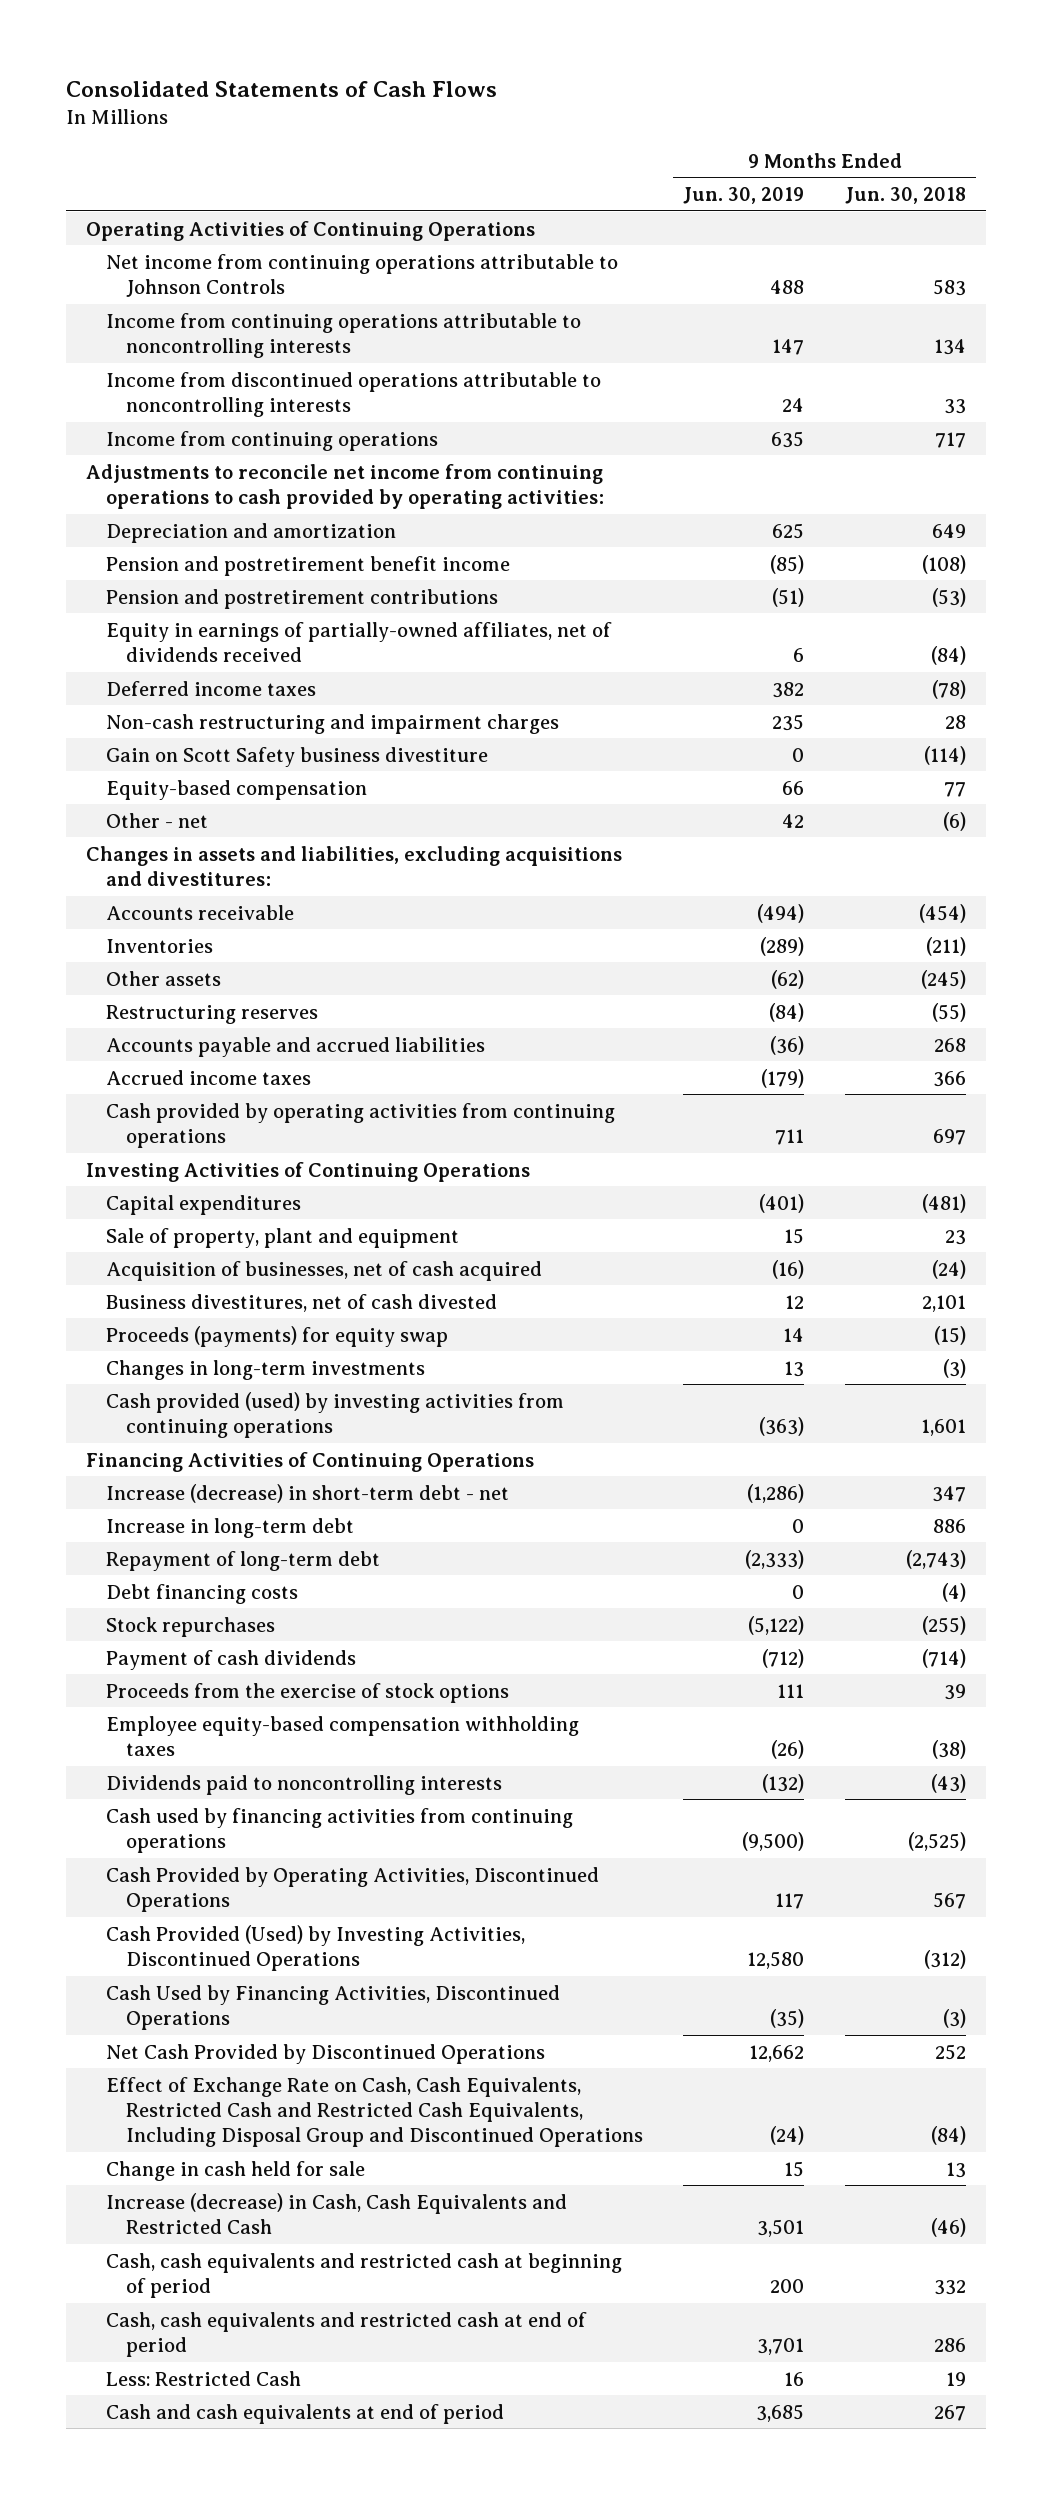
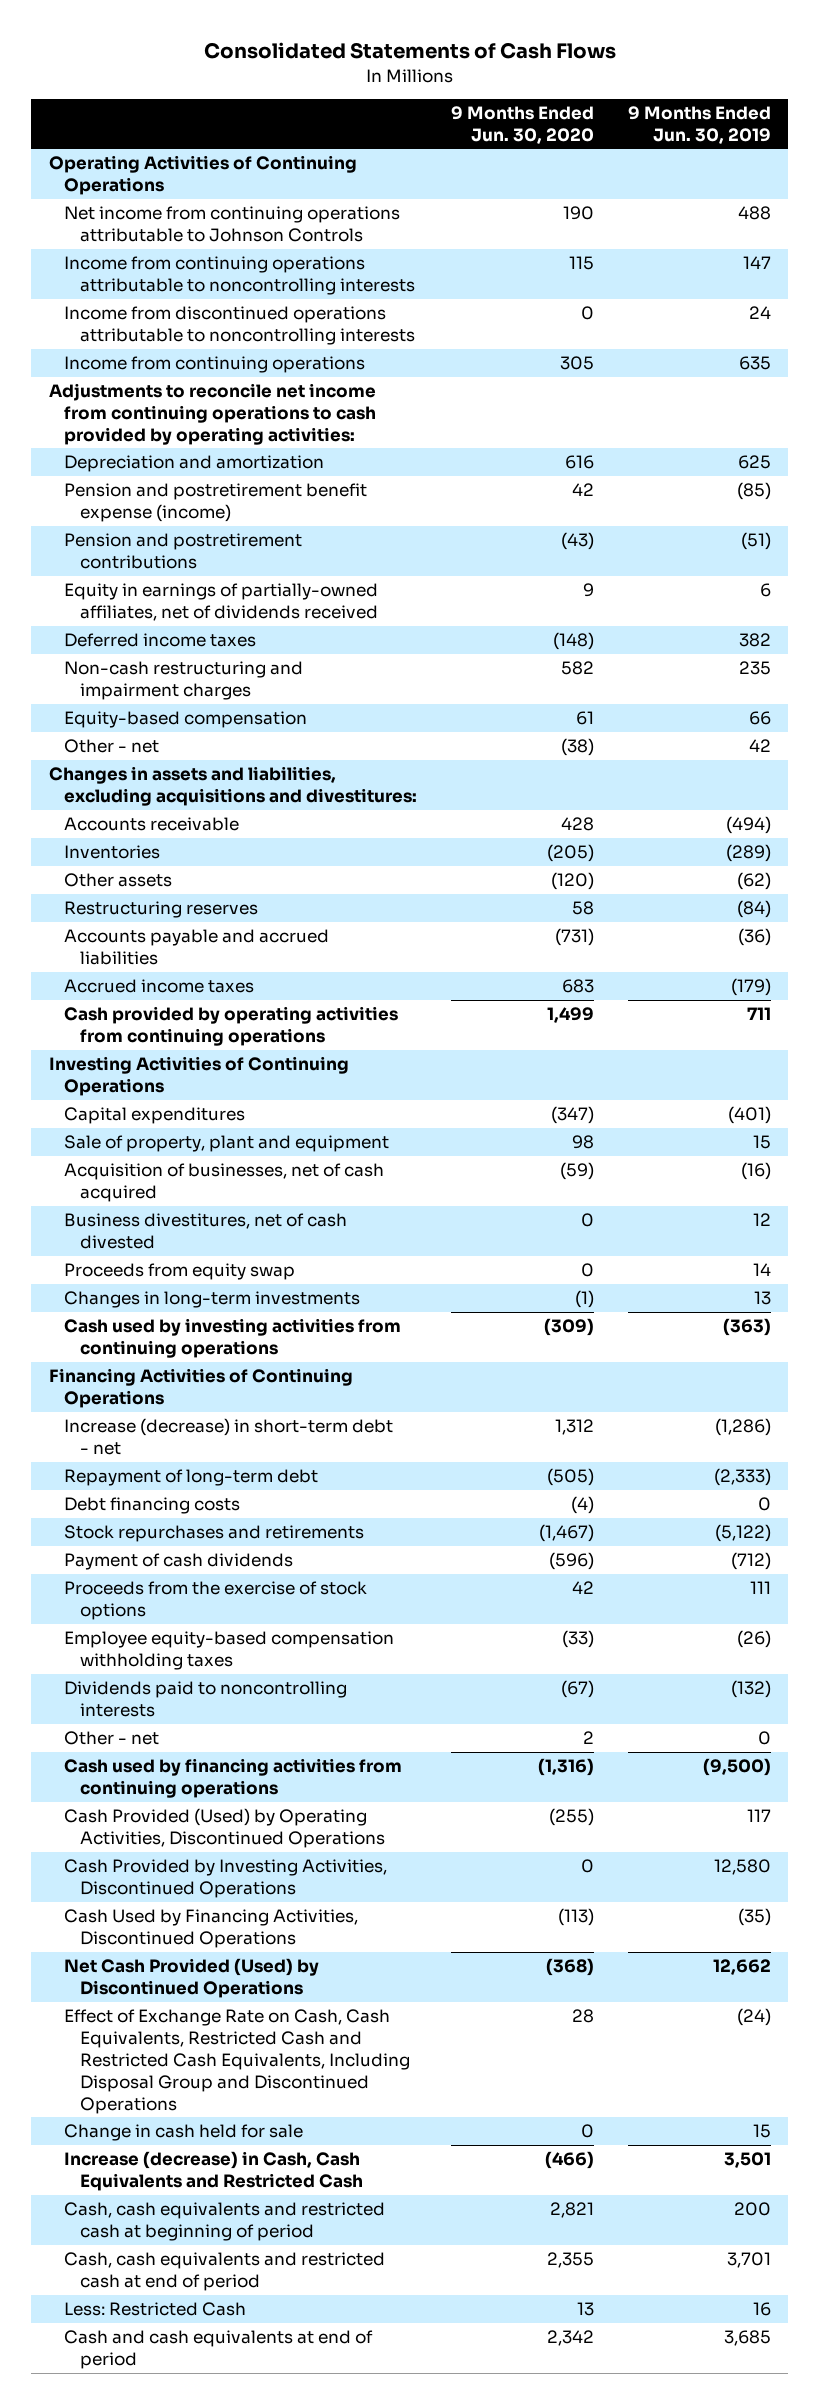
- | 9 Months Ended Jun. 30, 2019 | 9 Months Ended Jun. 30, 2018
+ | 9 Months Ended Jun. 30, 2020 | 9 Months Ended Jun. 30, 2019
- Pension and postretirement benefit income | (85) | (108)
+ Pension and postretirement benefit expense (income) | 42 | (85)
- Gain on Scott Safety business divestiture | 0 | (114)
- Proceeds (payments) for equity swap | 14 | (15)
+ Proceeds from equity swap | 0 | 14
- Cash provided (used) by investing activities from continuing operations | (363) | 1,601
+ Cash used by investing activities from continuing operations | (309) | (363)
- Increase in long-term debt | 0 | 886
- Stock repurchases | (5,122) | (255)
+ Stock repurchases and retirements | (1,467) | (5,122)
+ Other - net | 2 | 0
- Cash Provided by Operating Activities, Discontinued Operations | 117 | 567
- Cash Provided (Used) by Investing Activities, Discontinued Operations | 12,580 | (312)
+ Cash Provided (Used) by Operating Activities, Discontinued Operations | (255) | 117
+ Cash Provided by Investing Activities, Discontinued Operations | 0 | 12,580
- Net Cash Provided by Discontinued Operations | 12,662 | 252
+ Net Cash Provided (Used) by Discontinued Operations | (368) | 12,662

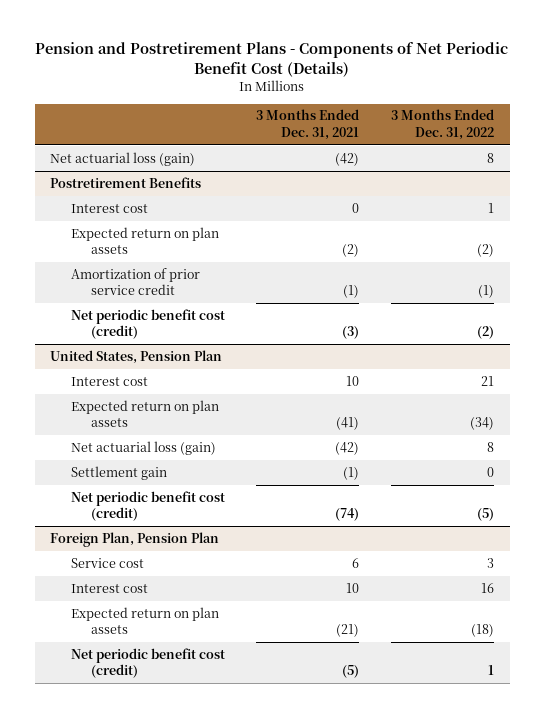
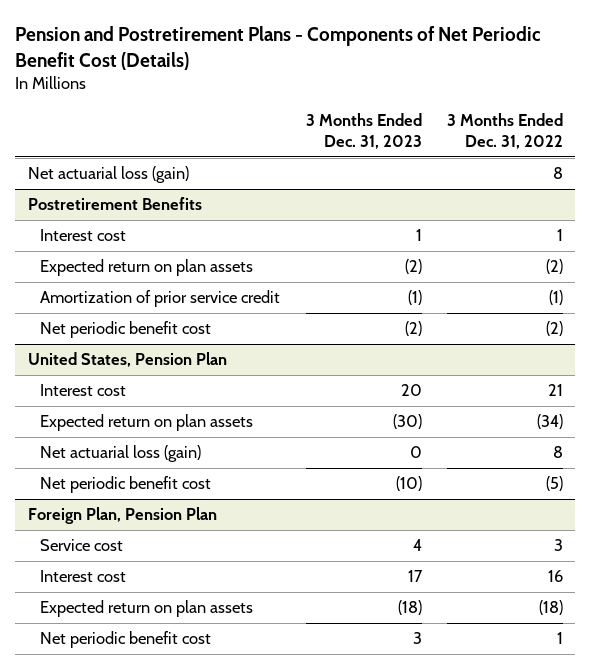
- | 3 Months Ended Dec. 31, 2021 | 3 Months Ended Dec. 31, 2022
+ | 3 Months Ended Dec. 31, 2023 | 3 Months Ended Dec. 31, 2022
@ Postretirement Benefits
- Net periodic benefit cost (credit) | (3) | (2)
+ Net periodic benefit cost | (2) | (2)
@ United States, Pension Plan
- Settlement gain | (1) | 0
- Net periodic benefit cost (credit) | (74) | (5)
+ Net periodic benefit cost | (10) | (5)
@ Foreign Plan, Pension Plan
- Net periodic benefit cost (credit) | (5) | 1
+ Net periodic benefit cost | 3 | 1

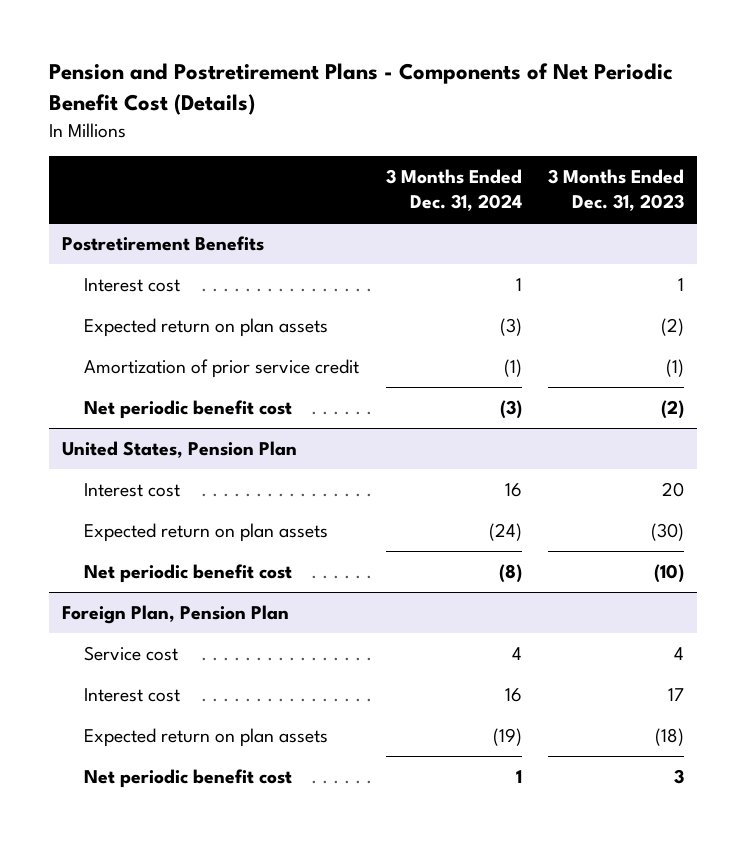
- | 3 Months Ended Dec. 31, 2023 | 3 Months Ended Dec. 31, 2022
+ | 3 Months Ended Dec. 31, 2024 | 3 Months Ended Dec. 31, 2023
- Net actuarial loss (gain) | | 8
@ United States, Pension Plan
- Net actuarial loss (gain) | 0 | 8

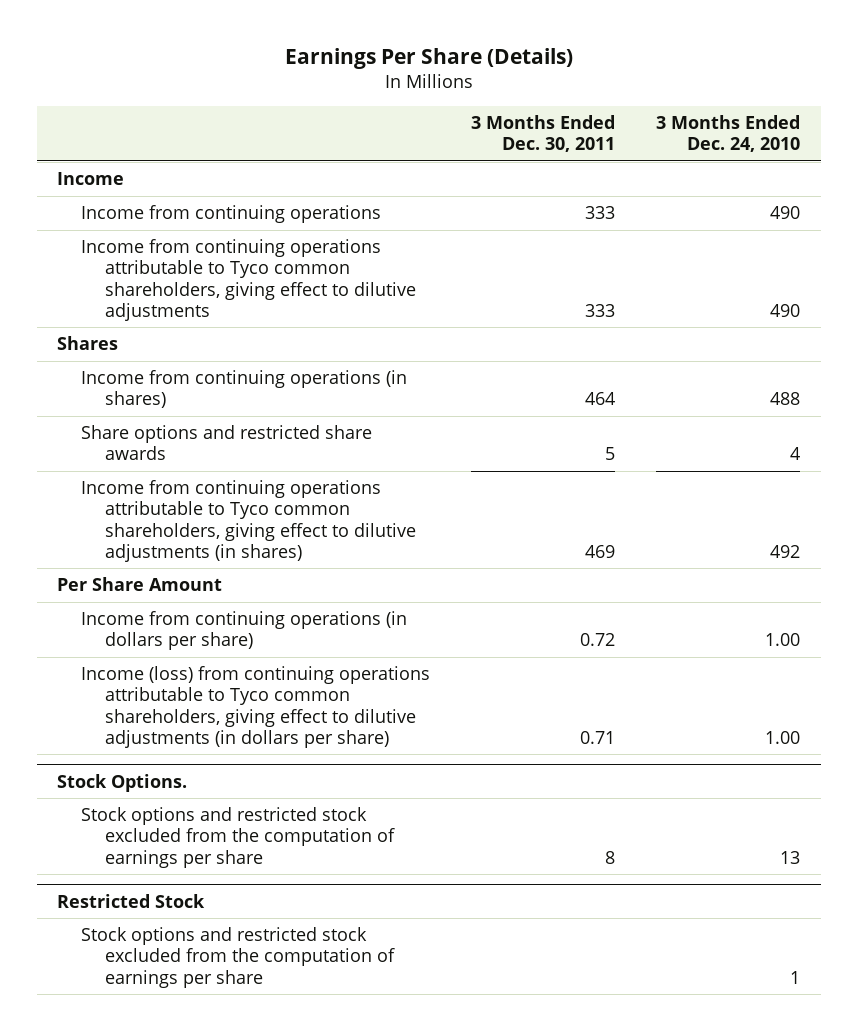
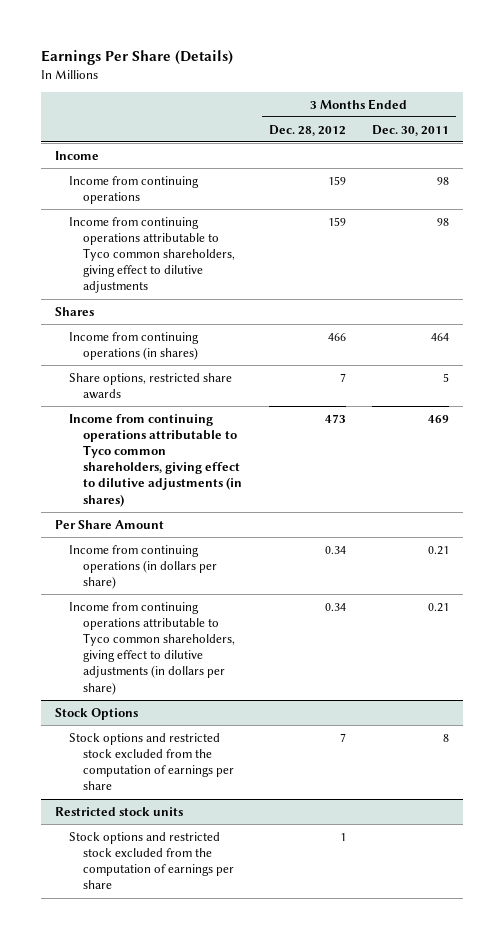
- | 3 Months Ended Dec. 30, 2011 | 3 Months Ended Dec. 24, 2010
+ | 3 Months Ended Dec. 28, 2012 | 3 Months Ended Dec. 30, 2011
- Income from continuing operations | 333 | 490
- Income from continuing operations attributable to Tyco common shareholders, giving effect to dilutive adjustments | 333 | 490
+ Income from continuing operations | 159 | 98
+ Income from continuing operations attributable to Tyco common shareholders, giving effect to dilutive adjustments | 159 | 98
- Share options and restricted share awards | 5 | 4
+ Share options, restricted share awards | 7 | 5
- Income from continuing operations (in dollars per share) | 0.72 | 1.00
- Income (loss) from continuing operations attributable to Tyco common shareholders, giving effect to dilutive adjustments (in dollars per share) | 0.71 | 1.00
- Stock Options.
+ Income from continuing operations (in dollars per share) | 0.34 | 0.21
+ Income from continuing operations attributable to Tyco common shareholders, giving effect to dilutive adjustments (in dollars per share) | 0.34 | 0.21
+ Stock Options
- Restricted Stock
+ Restricted stock units

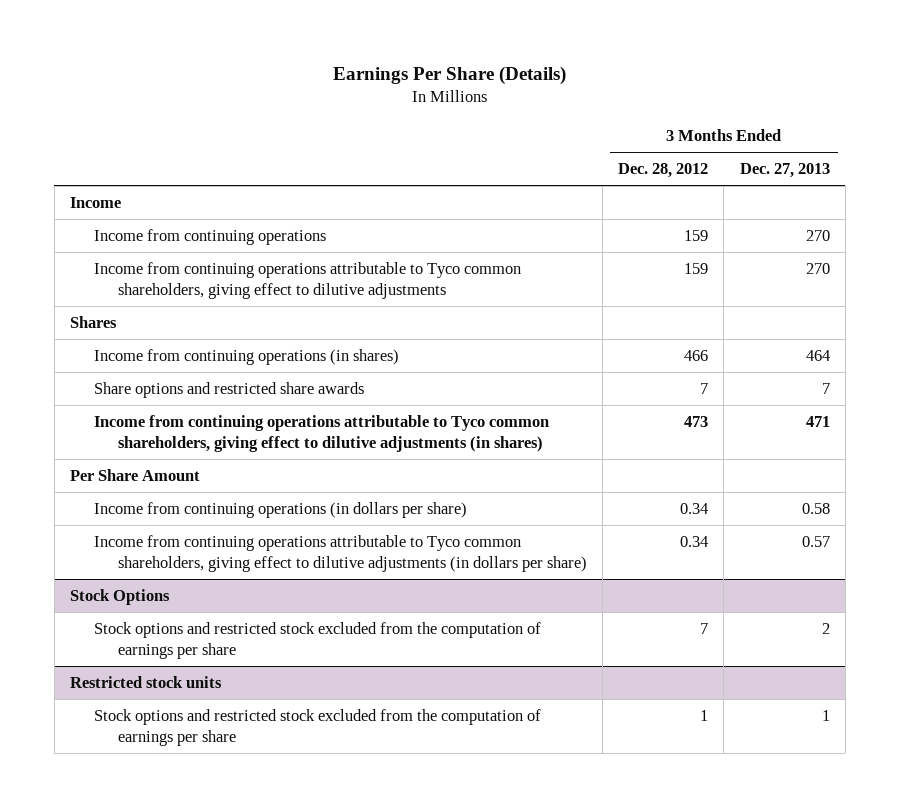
- | 3 Months Ended Dec. 28, 2012 | 3 Months Ended Dec. 30, 2011
+ | 3 Months Ended Dec. 28, 2012 | 3 Months Ended Dec. 27, 2013
- Share options, restricted share awards | 7 | 5
+ Share options and restricted share awards | 7 | 7

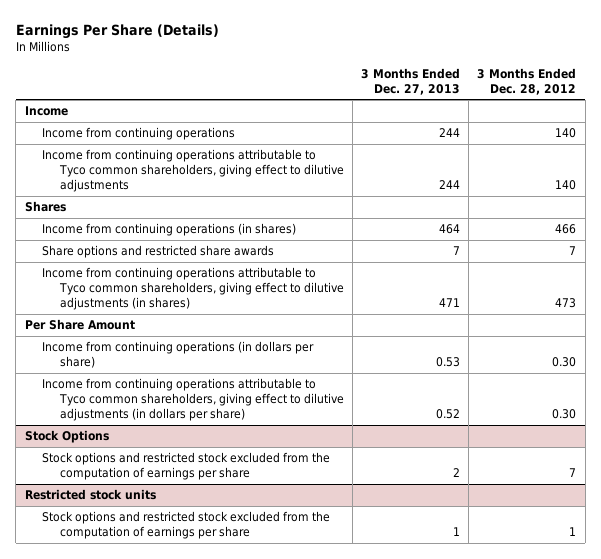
- | 3 Months Ended Dec. 28, 2012 | 3 Months Ended Dec. 27, 2013
+ | 3 Months Ended Dec. 27, 2013 | 3 Months Ended Dec. 28, 2012
- Income from continuing operations | 159 | 270
- Income from continuing operations attributable to Tyco common shareholders, giving effect to dilutive adjustments | 159 | 270
+ Income from continuing operations | 244 | 140
+ Income from continuing operations attributable to Tyco common shareholders, giving effect to dilutive adjustments | 244 | 140
- Income from continuing operations (in dollars per share) | 0.34 | 0.58
- Income from continuing operations attributable to Tyco common shareholders, giving effect to dilutive adjustments (in dollars per share) | 0.34 | 0.57
+ Income from continuing operations (in dollars per share) | 0.53 | 0.30
+ Income from continuing operations attributable to Tyco common shareholders, giving effect to dilutive adjustments (in dollars per share) | 0.52 | 0.30

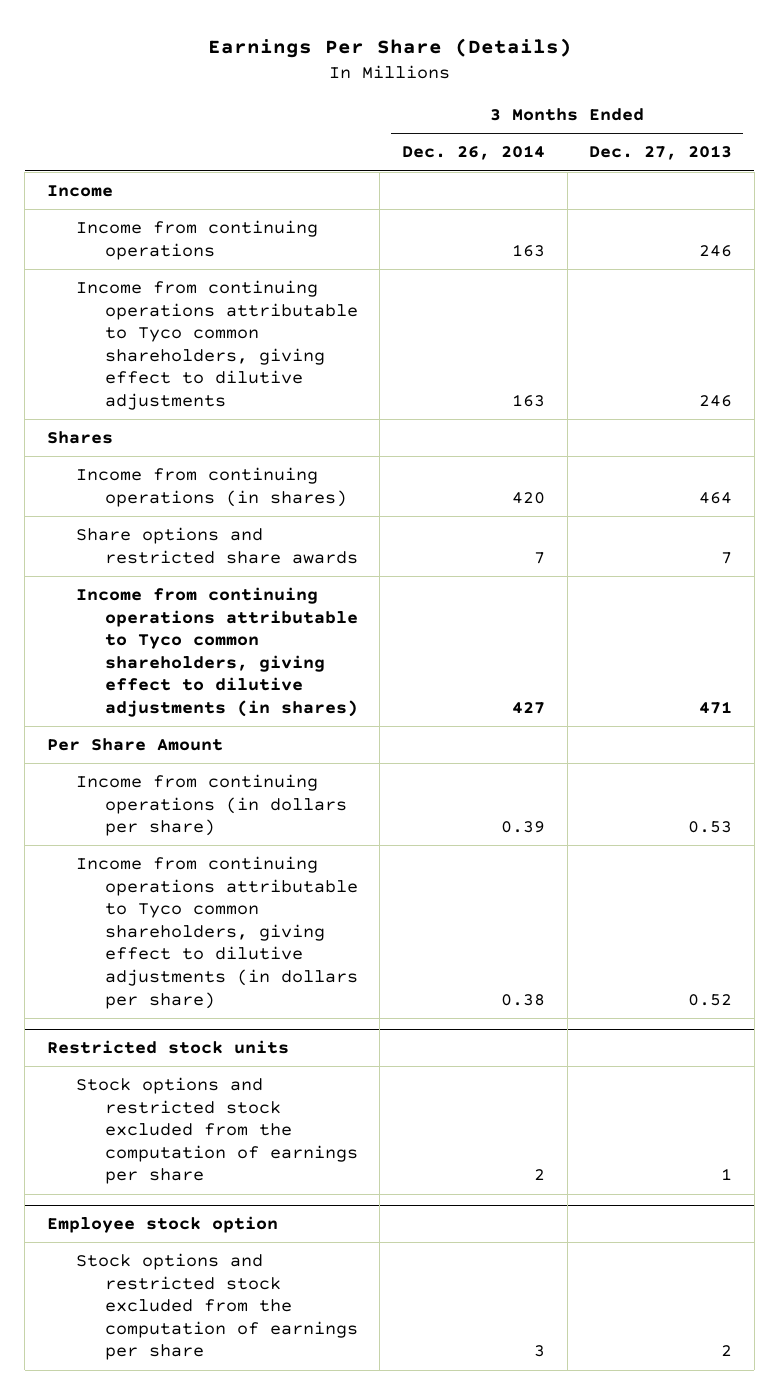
- | 3 Months Ended Dec. 27, 2013 | 3 Months Ended Dec. 28, 2012
+ | 3 Months Ended Dec. 26, 2014 | 3 Months Ended Dec. 27, 2013
- Income from continuing operations | 244 | 140
- Income from continuing operations attributable to Tyco common shareholders, giving effect to dilutive adjustments | 244 | 140
+ Income from continuing operations | 163 | 246
+ Income from continuing operations attributable to Tyco common shareholders, giving effect to dilutive adjustments | 163 | 246
- Stock Options
- Stock options and restricted stock excluded from the computation of earnings per share | 2 | 7
+ Employee stock option
+ Stock options and restricted stock excluded from the computation of earnings per share | 3 | 2

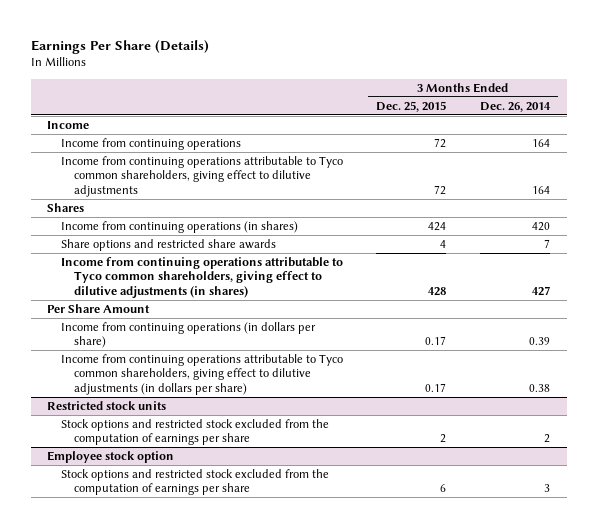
- | 3 Months Ended Dec. 26, 2014 | 3 Months Ended Dec. 27, 2013
+ | 3 Months Ended Dec. 25, 2015 | 3 Months Ended Dec. 26, 2014
- Income from continuing operations | 163 | 246
- Income from continuing operations attributable to Tyco common shareholders, giving effect to dilutive adjustments | 163 | 246
+ Income from continuing operations | 72 | 164
+ Income from continuing operations attributable to Tyco common shareholders, giving effect to dilutive adjustments | 72 | 164

